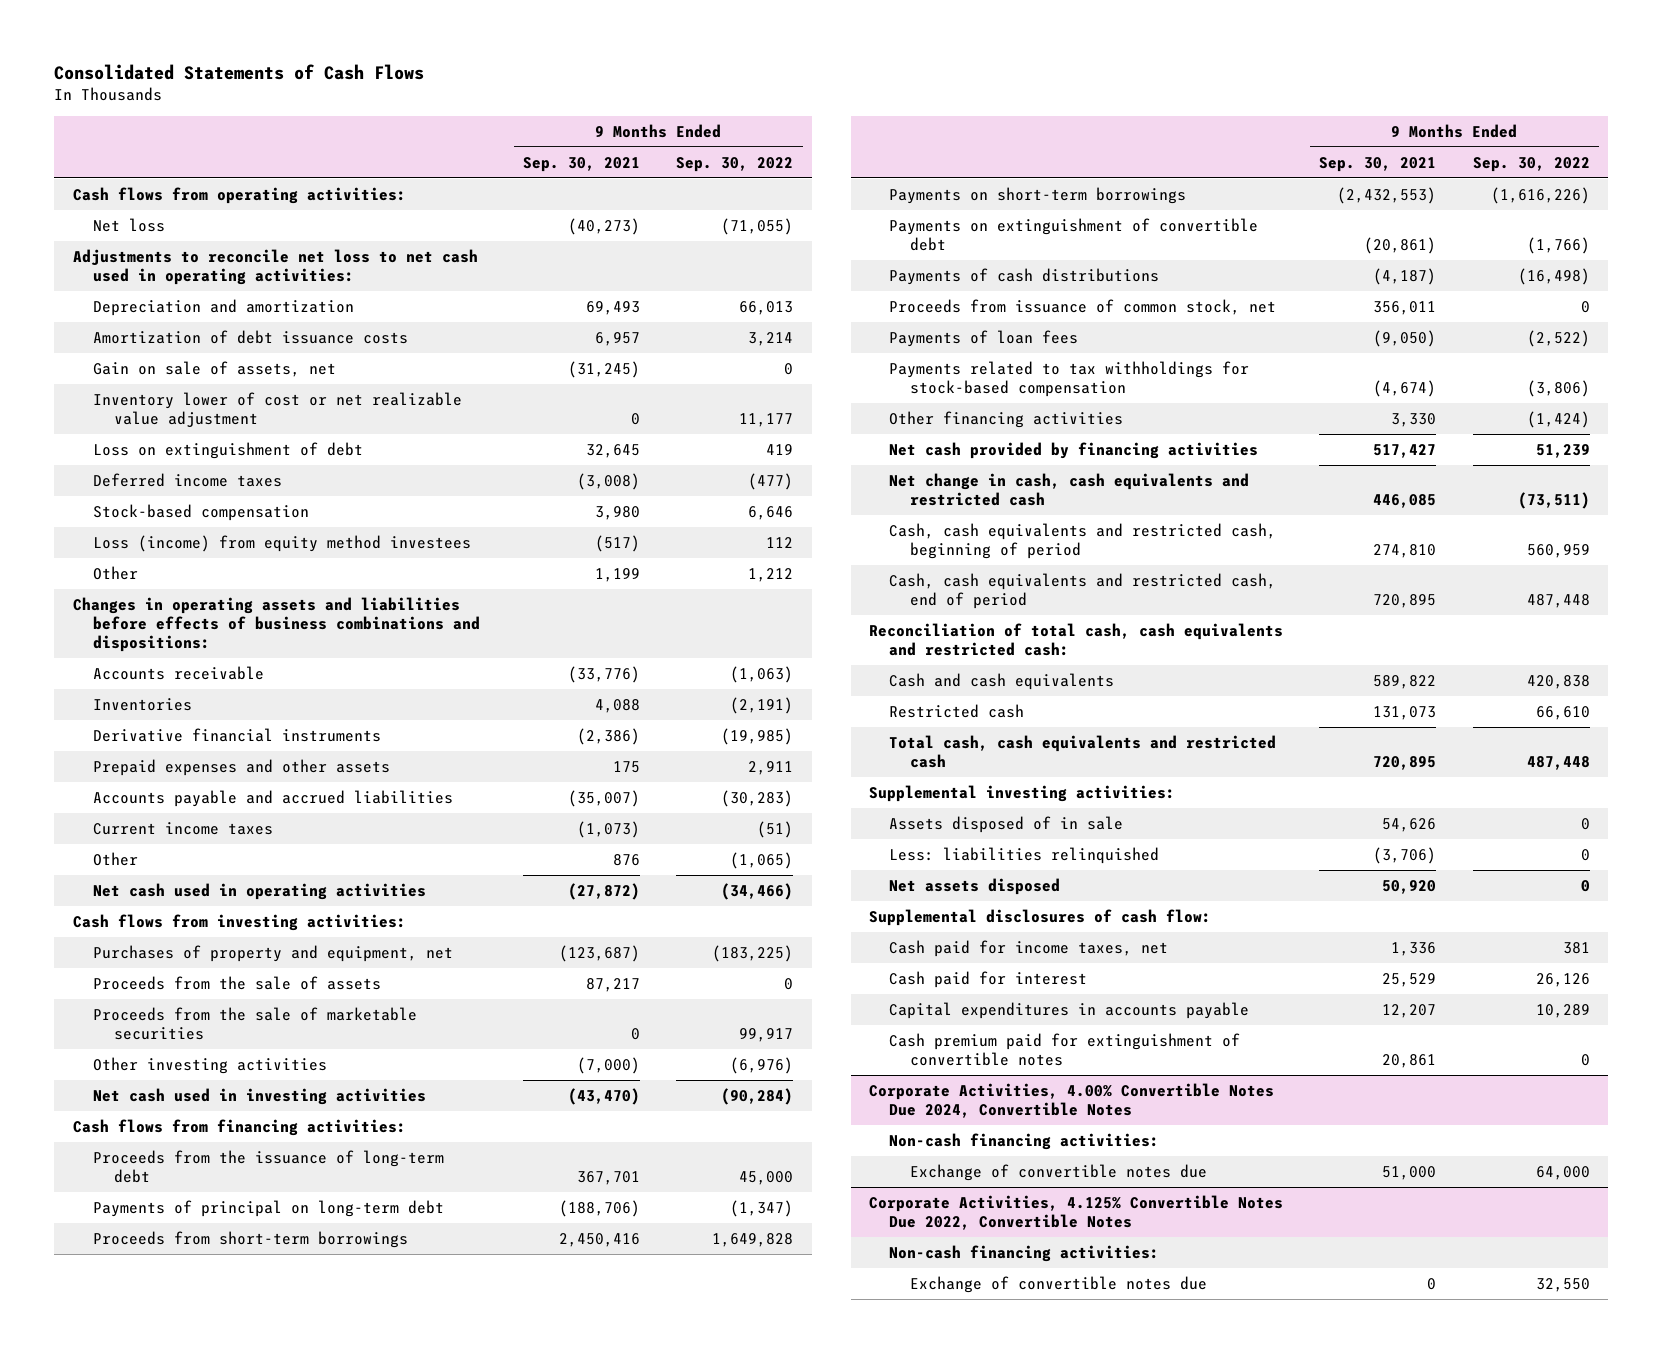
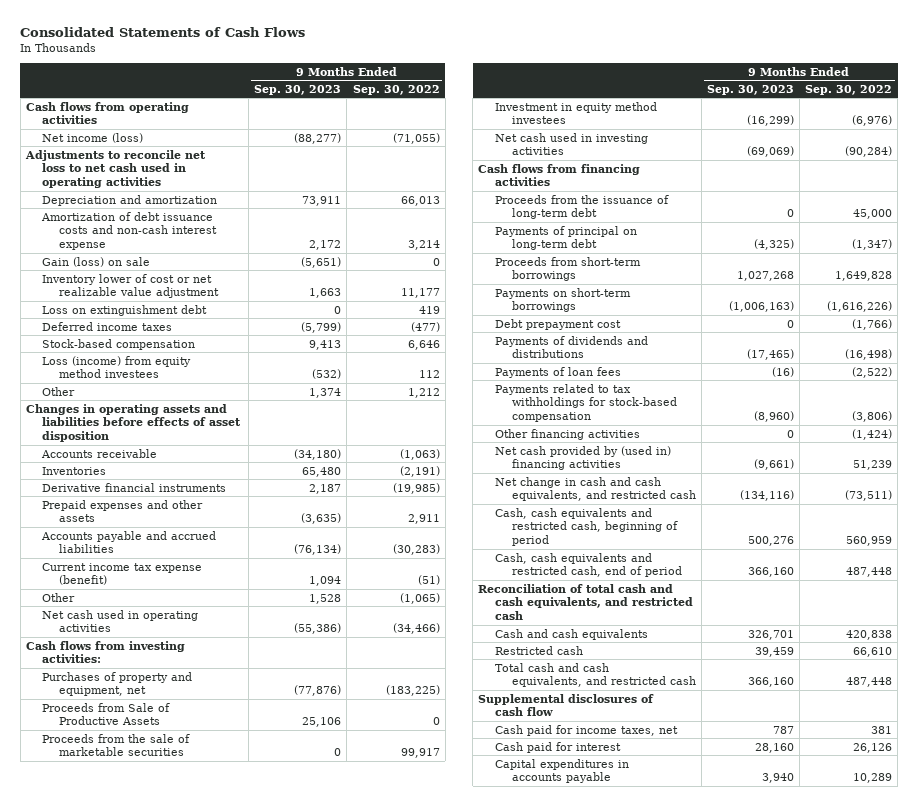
- | 9 Months Ended Sep. 30, 2021 | 9 Months Ended Sep. 30, 2022
+ | 9 Months Ended Sep. 30, 2023 | 9 Months Ended Sep. 30, 2022
- Cash flows from operating activities:
- Net loss | (40,273) | (71,055)
- Adjustments to reconcile net loss to net cash used in operating activities:
+ Cash flows from operating activities
+ Net income (loss) | (88,277) | (71,055)
+ Adjustments to reconcile net loss to net cash used in operating activities
- Amortization of debt issuance costs | 6,957 | 3,214
- Gain on sale of assets, net | (31,245) | 0
+ Amortization of debt issuance costs and non-cash interest expense | 2,172 | 3,214
+ Gain (loss) on sale | (5,651) | 0
- Loss on extinguishment of debt | 32,645 | 419
+ Loss on extinguishment debt | 0 | 419
- Changes in operating assets and liabilities before effects of business combinations and dispositions:
+ Changes in operating assets and liabilities before effects of asset disposition
- Current income taxes | (1,073) | (51)
+ Current income tax expense (benefit) | 1,094 | (51)
- Proceeds from the sale of assets | 87,217 | 0
+ Proceeds from Sale of Productive Assets | 25,106 | 0
- Other investing activities | (7,000) | (6,976)
+ Investment in equity method investees | (16,299) | (6,976)
- Cash flows from financing activities:
+ Cash flows from financing activities
- Payments on extinguishment of convertible debt | (20,861) | (1,766)
- Payments of cash distributions | (4,187) | (16,498)
- Proceeds from issuance of common stock, net | 356,011 | 0
+ Debt prepayment cost | 0 | (1,766)
+ Payments of dividends and distributions | (17,465) | (16,498)
- Net cash provided by financing activities | 517,427 | 51,239
- Net change in cash, cash equivalents and restricted cash | 446,085 | (73,511)
+ Net cash provided by (used in) financing activities | (9,661) | 51,239
+ Net change in cash and cash equivalents, and restricted cash | (134,116) | (73,511)
- Reconciliation of total cash, cash equivalents and restricted cash:
+ Reconciliation of total cash and cash equivalents, and restricted cash
- Total cash, cash equivalents and restricted cash | 720,895 | 487,448
- Supplemental investing activities:
- Assets disposed of in sale | 54,626 | 0
- Less: liabilities relinquished | (3,706) | 0
- Net assets disposed | 50,920 | 0
- Supplemental disclosures of cash flow:
+ Total cash and cash equivalents, and restricted cash | 366,160 | 487,448
+ Supplemental disclosures of cash flow
- Cash premium paid for extinguishment of convertible notes | 20,861 | 0
- Corporate Activities, 4.00% Convertible Notes Due 2024, Convertible Notes
- Non-cash financing activities:
- Exchange of convertible notes due | 51,000 | 64,000
- Corporate Activities, 4.125% Convertible Notes Due 2022, Convertible Notes
- Non-cash financing activities:
- Exchange of convertible notes due | 0 | 32,550

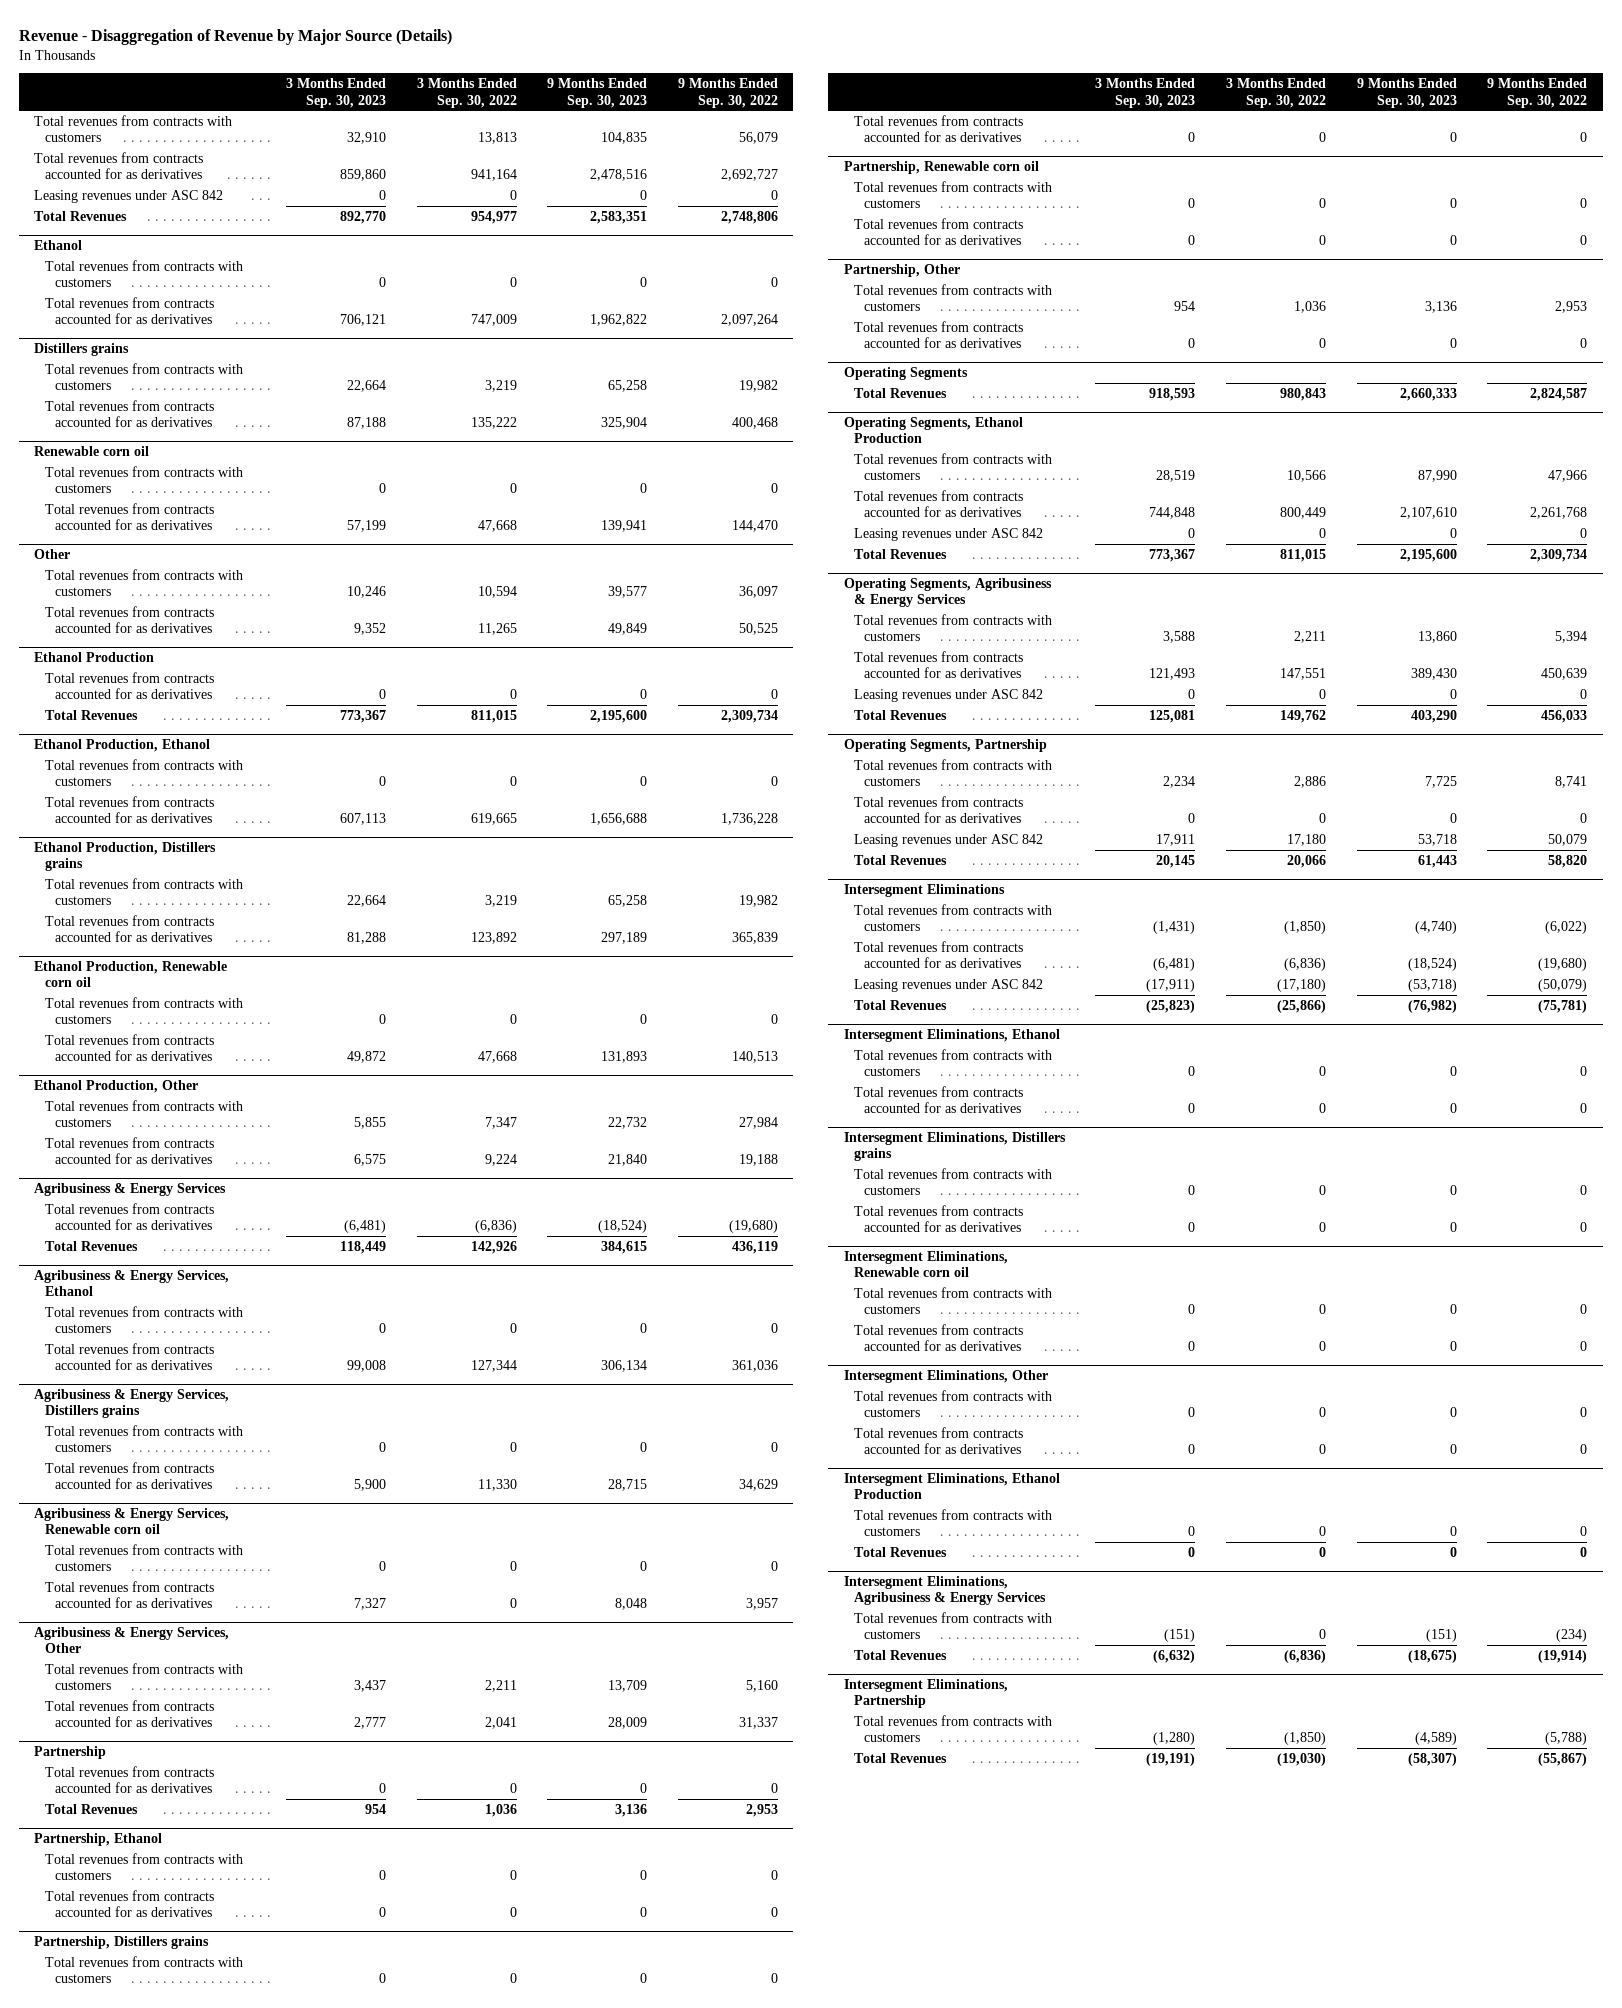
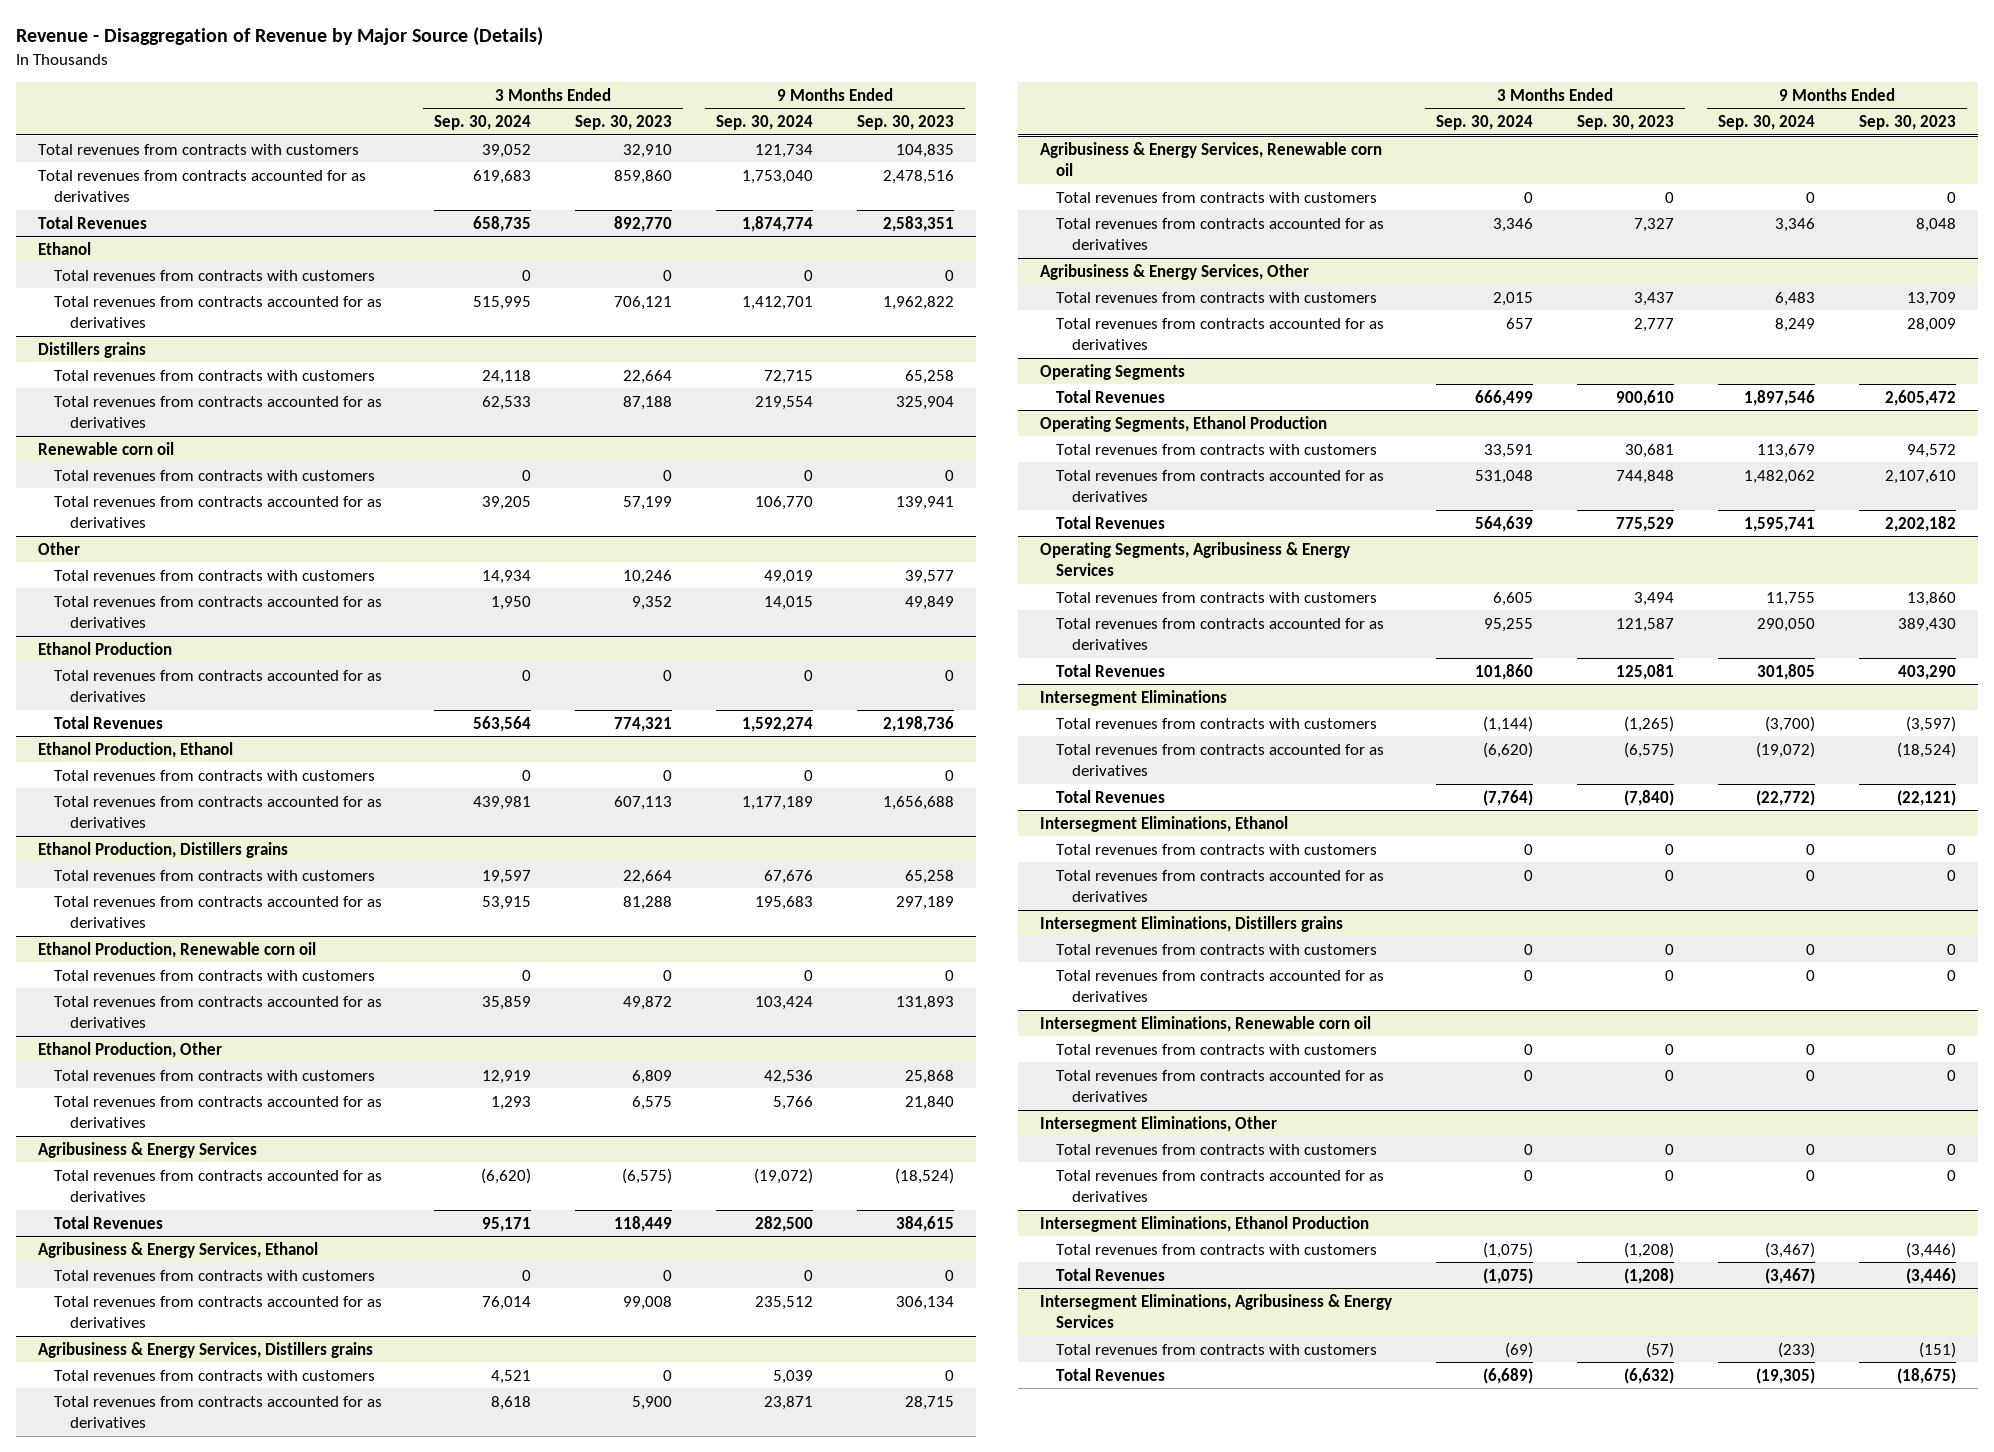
- | 3 Months Ended Sep. 30, 2023 | 3 Months Ended Sep. 30, 2022 | 9 Months Ended Sep. 30, 2023 | 9 Months Ended Sep. 30, 2022
+ | 3 Months Ended Sep. 30, 2024 | 3 Months Ended Sep. 30, 2023 | 9 Months Ended Sep. 30, 2024 | 9 Months Ended Sep. 30, 2023
- Leasing revenues under ASC 842 | 0 | 0 | 0 | 0
@ Ethanol Production
- Total Revenues | 773,367 | 811,015 | 2,195,600 | 2,309,734
+ Total Revenues | 563,564 | 774,321 | 1,592,274 | 2,198,736
@ Ethanol Production, Other
- Total revenues from contracts with customers | 5,855 | 7,347 | 22,732 | 27,984
+ Total revenues from contracts with customers | 12,919 | 6,809 | 42,536 | 25,868
@ Agribusiness & Energy Services
- Total revenues from contracts accounted for as derivatives | (6,481) | (6,836) | (18,524) | (19,680)
+ Total revenues from contracts accounted for as derivatives | (6,620) | (6,575) | (19,072) | (18,524)
- Partnership
- Total revenues from contracts accounted for as derivatives | 0 | 0 | 0 | 0
- Total Revenues | 954 | 1,036 | 3,136 | 2,953
- Partnership, Ethanol
- Total revenues from contracts with customers | 0 | 0 | 0 | 0
- Total revenues from contracts accounted for as derivatives | 0 | 0 | 0 | 0
- Partnership, Distillers grains
- Total revenues from contracts with customers | 0 | 0 | 0 | 0
- Total revenues from contracts accounted for as derivatives | 0 | 0 | 0 | 0
- Partnership, Renewable corn oil
- Total revenues from contracts with customers | 0 | 0 | 0 | 0
- Total revenues from contracts accounted for as derivatives | 0 | 0 | 0 | 0
- Partnership, Other
- Total revenues from contracts with customers | 954 | 1,036 | 3,136 | 2,953
- Total revenues from contracts accounted for as derivatives | 0 | 0 | 0 | 0
@ Operating Segments
- Total Revenues | 918,593 | 980,843 | 2,660,333 | 2,824,587
+ Total Revenues | 666,499 | 900,610 | 1,897,546 | 2,605,472
@ Operating Segments, Ethanol Production
- Total revenues from contracts with customers | 28,519 | 10,566 | 87,990 | 47,966
+ Total revenues from contracts with customers | 33,591 | 30,681 | 113,679 | 94,572
- Leasing revenues under ASC 842 | 0 | 0 | 0 | 0
- Total Revenues | 773,367 | 811,015 | 2,195,600 | 2,309,734
+ Total Revenues | 564,639 | 775,529 | 1,595,741 | 2,202,182
@ Operating Segments, Agribusiness & Energy Services
- Total revenues from contracts with customers | 3,588 | 2,211 | 13,860 | 5,394
- Total revenues from contracts accounted for as derivatives | 121,493 | 147,551 | 389,430 | 450,639
- Leasing revenues under ASC 842 | 0 | 0 | 0 | 0
+ Total revenues from contracts with customers | 6,605 | 3,494 | 11,755 | 13,860
+ Total revenues from contracts accounted for as derivatives | 95,255 | 121,587 | 290,050 | 389,430
- Operating Segments, Partnership
- Total revenues from contracts with customers | 2,234 | 2,886 | 7,725 | 8,741
- Total revenues from contracts accounted for as derivatives | 0 | 0 | 0 | 0
- Leasing revenues under ASC 842 | 17,911 | 17,180 | 53,718 | 50,079
- Total Revenues | 20,145 | 20,066 | 61,443 | 58,820
@ Intersegment Eliminations
- Total revenues from contracts with customers | (1,431) | (1,850) | (4,740) | (6,022)
- Total revenues from contracts accounted for as derivatives | (6,481) | (6,836) | (18,524) | (19,680)
- Leasing revenues under ASC 842 | (17,911) | (17,180) | (53,718) | (50,079)
- Total Revenues | (25,823) | (25,866) | (76,982) | (75,781)
+ Total revenues from contracts with customers | (1,144) | (1,265) | (3,700) | (3,597)
+ Total revenues from contracts accounted for as derivatives | (6,620) | (6,575) | (19,072) | (18,524)
+ Total Revenues | (7,764) | (7,840) | (22,772) | (22,121)
@ Intersegment Eliminations, Ethanol Production
- Total revenues from contracts with customers | 0 | 0 | 0 | 0
- Total Revenues | 0 | 0 | 0 | 0
+ Total revenues from contracts with customers | (1,075) | (1,208) | (3,467) | (3,446)
+ Total Revenues | (1,075) | (1,208) | (3,467) | (3,446)
@ Intersegment Eliminations, Agribusiness & Energy Services
- Total revenues from contracts with customers | (151) | 0 | (151) | (234)
+ Total revenues from contracts with customers | (69) | (57) | (233) | (151)
- Intersegment Eliminations, Partnership
- Total revenues from contracts with customers | (1,280) | (1,850) | (4,589) | (5,788)
- Total Revenues | (19,191) | (19,030) | (58,307) | (55,867)

